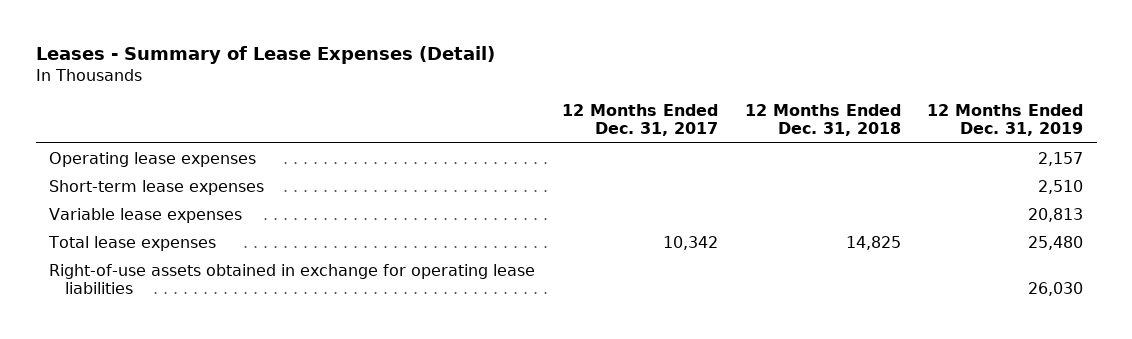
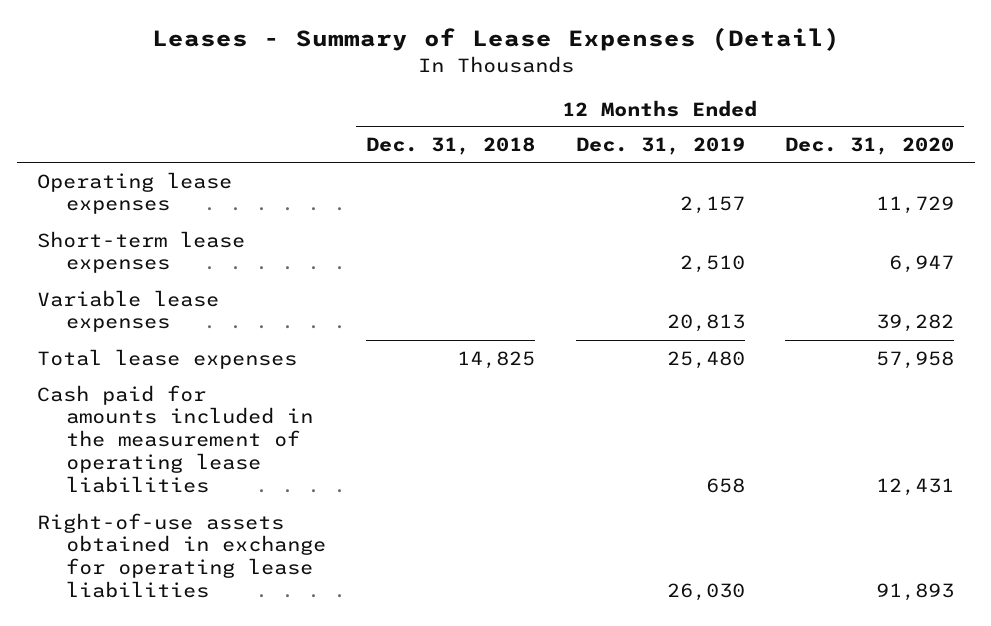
- | 12 Months Ended Dec. 31, 2017 | 12 Months Ended Dec. 31, 2018 | 12 Months Ended Dec. 31, 2019
+ | 12 Months Ended Dec. 31, 2018 | 12 Months Ended Dec. 31, 2019 | 12 Months Ended Dec. 31, 2020
+ Cash paid for amounts included in the measurement of operating lease liabilities | | 658 | 12,431

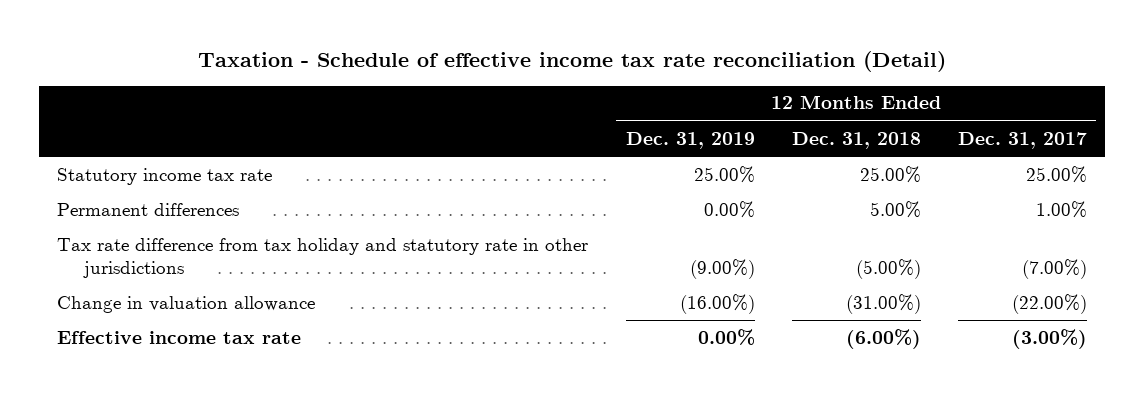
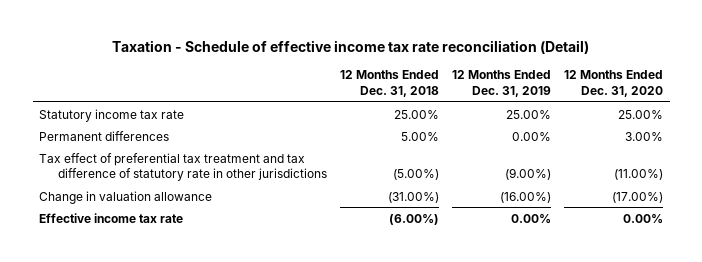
- | 12 Months Ended Dec. 31, 2019 | 12 Months Ended Dec. 31, 2018 | 12 Months Ended Dec. 31, 2017
+ | 12 Months Ended Dec. 31, 2018 | 12 Months Ended Dec. 31, 2019 | 12 Months Ended Dec. 31, 2020
- Tax rate difference from tax holiday and statutory rate in other jurisdictions | (9.00%) | (5.00%) | (7.00%)
+ Tax effect of preferential tax treatment and tax difference of statutory rate in other jurisdictions | (5.00%) | (9.00%) | (11.00%)

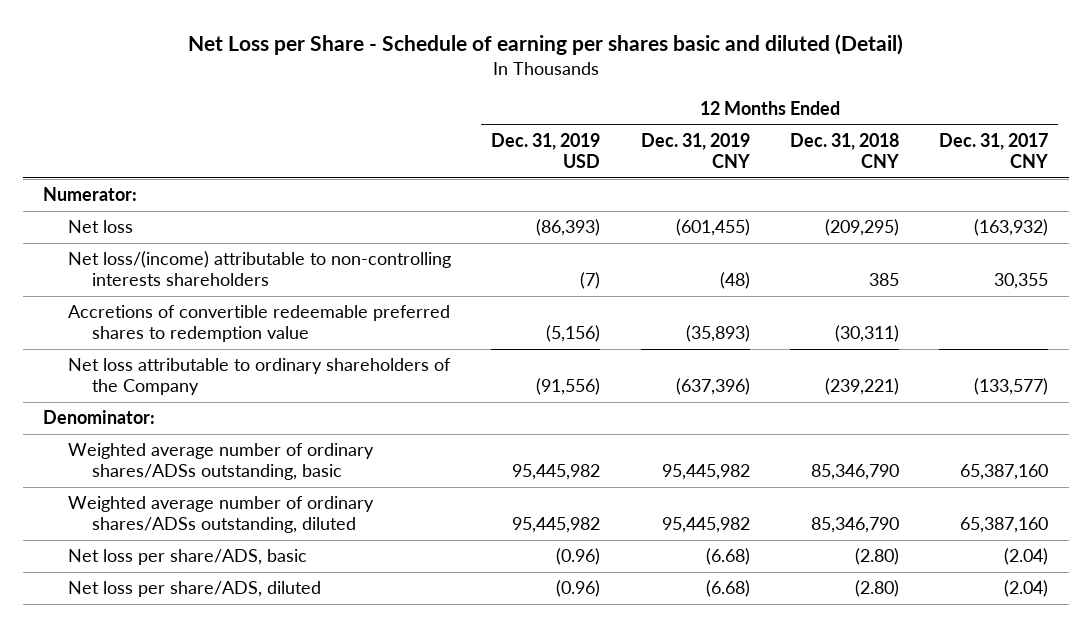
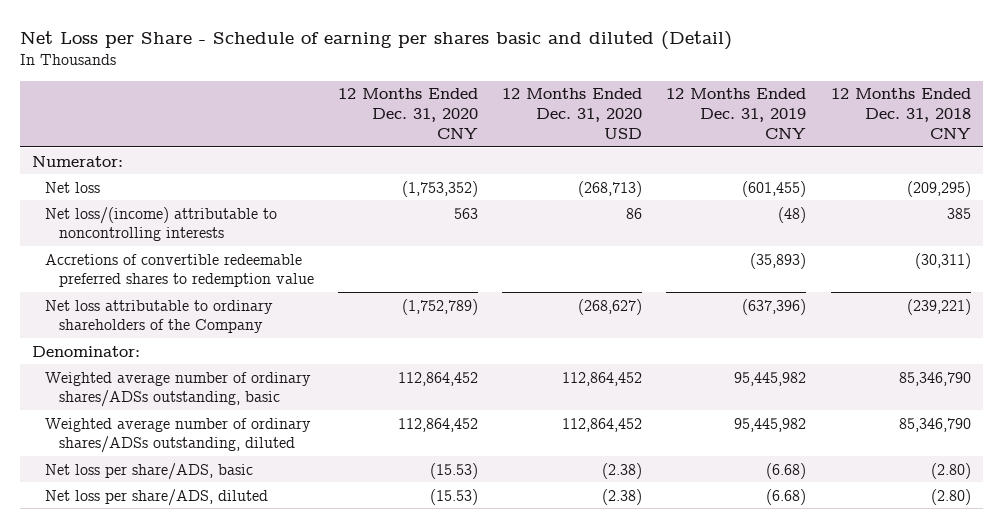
- | 12 Months Ended Dec. 31, 2019 USD | 12 Months Ended Dec. 31, 2019 CNY | 12 Months Ended Dec. 31, 2018 CNY | 12 Months Ended Dec. 31, 2017 CNY
+ | 12 Months Ended Dec. 31, 2020 CNY | 12 Months Ended Dec. 31, 2020 USD | 12 Months Ended Dec. 31, 2019 CNY | 12 Months Ended Dec. 31, 2018 CNY
- Net loss/(income) attributable to non-controlling interests shareholders | (7) | (48) | 385 | 30,355
+ Net loss/(income) attributable to noncontrolling interests | 563 | 86 | (48) | 385

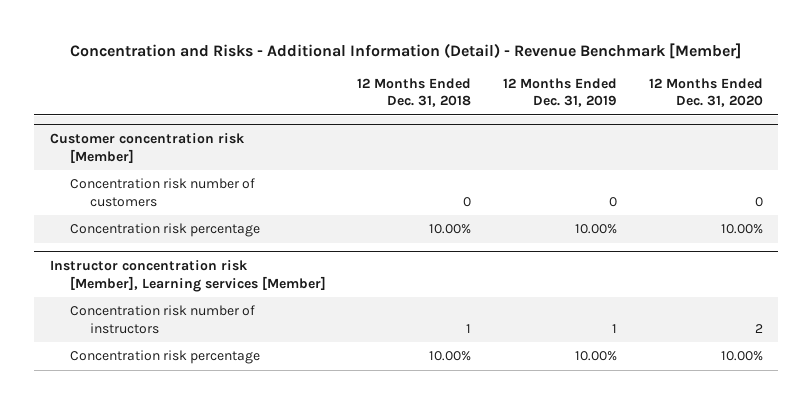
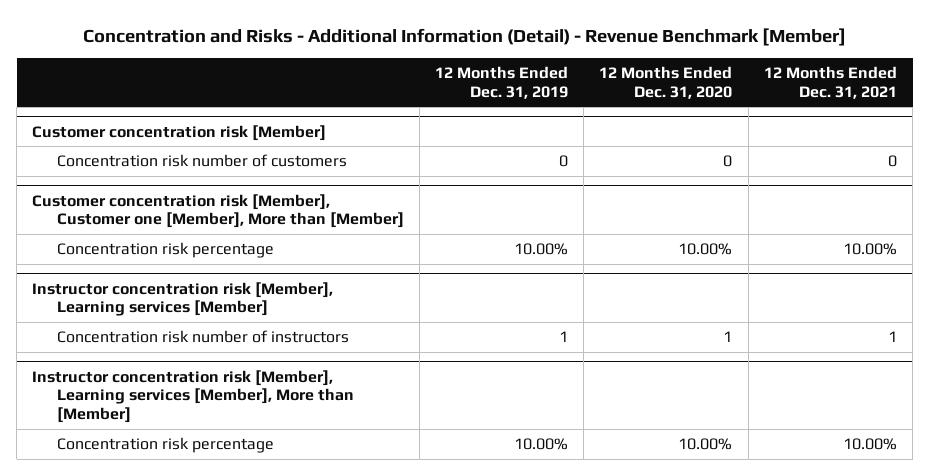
- | 12 Months Ended Dec. 31, 2018 | 12 Months Ended Dec. 31, 2019 | 12 Months Ended Dec. 31, 2020
+ | 12 Months Ended Dec. 31, 2019 | 12 Months Ended Dec. 31, 2020 | 12 Months Ended Dec. 31, 2021
+ Customer concentration risk [Member], Customer one [Member], More than [Member]
@ Instructor concentration risk [Member], Learning services [Member]
- Concentration risk number of instructors | 1 | 1 | 2
+ Concentration risk number of instructors | 1 | 1 | 1
+ Instructor concentration risk [Member], Learning services [Member], More than [Member]

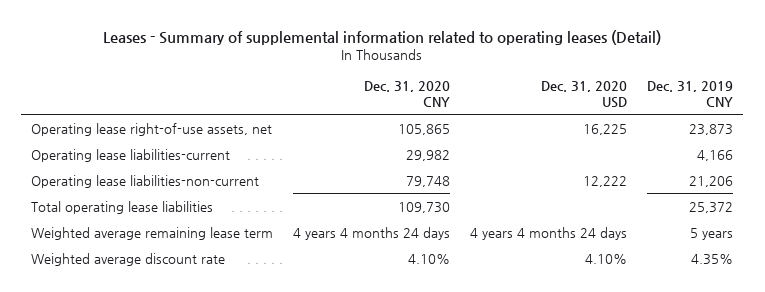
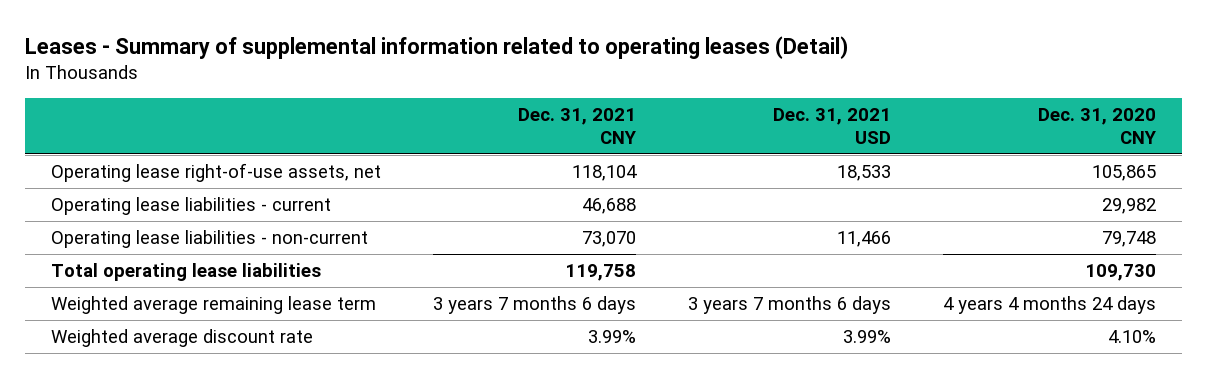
- | Dec. 31, 2020 CNY | Dec. 31, 2020 USD | Dec. 31, 2019 CNY
+ | Dec. 31, 2021 CNY | Dec. 31, 2021 USD | Dec. 31, 2020 CNY
- Operating lease liabilities-current | 29,982 | | 4,166
- Operating lease liabilities-non-current | 79,748 | 12,222 | 21,206
+ Operating lease liabilities - current | 46,688 | | 29,982
+ Operating lease liabilities - non-current | 73,070 | 11,466 | 79,748

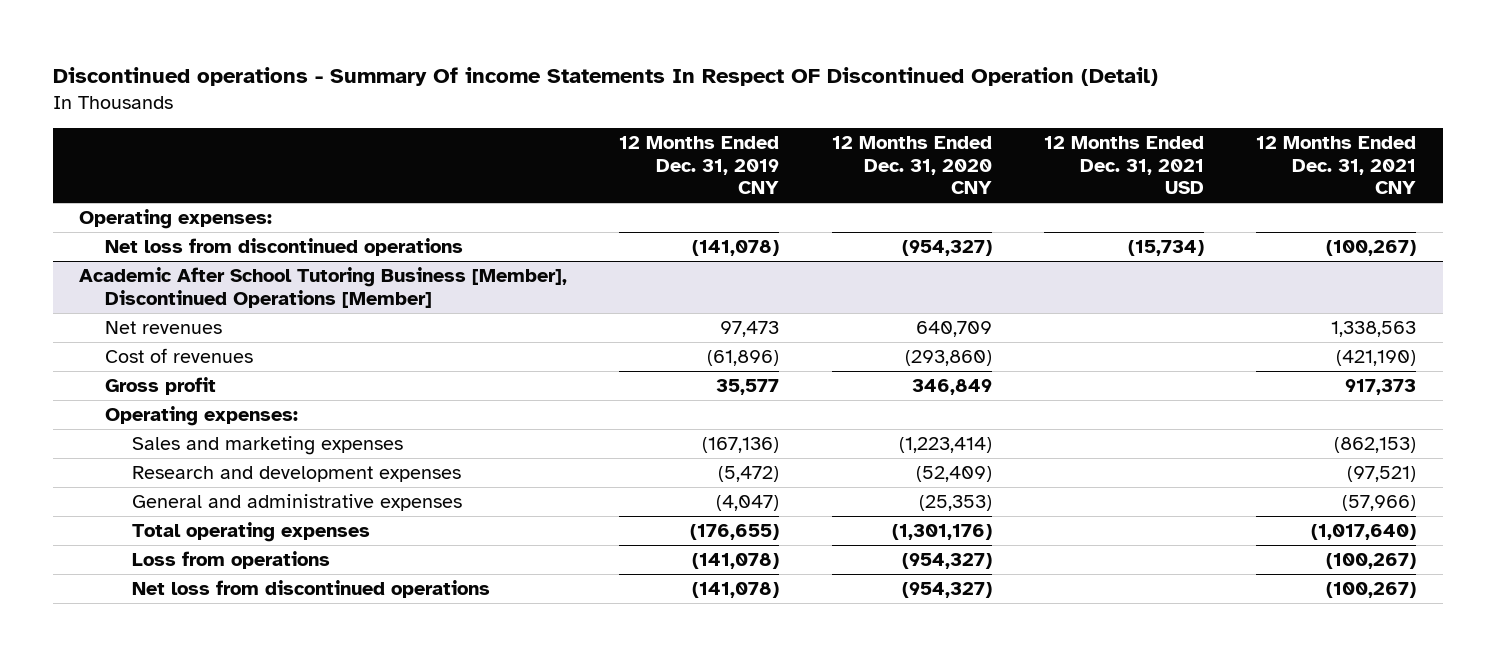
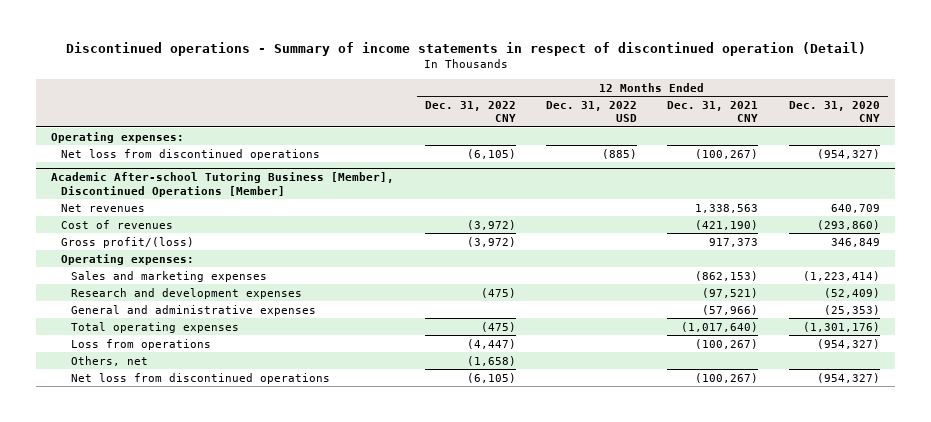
- Discontinued operations - Summary Of income Statements In Respect OF Discontinued Operation (Detail)
+ Discontinued operations - Summary of income statements in respect of discontinued operation (Detail)
- | 12 Months Ended Dec. 31, 2019 CNY | 12 Months Ended Dec. 31, 2020 CNY | 12 Months Ended Dec. 31, 2021 USD | 12 Months Ended Dec. 31, 2021 CNY
+ | 12 Months Ended Dec. 31, 2022 CNY | 12 Months Ended Dec. 31, 2022 USD | 12 Months Ended Dec. 31, 2021 CNY | 12 Months Ended Dec. 31, 2020 CNY
- Academic After School Tutoring Business [Member], Discontinued Operations [Member]
+ Academic After-school Tutoring Business [Member], Discontinued Operations [Member]
- Gross profit | 35,577 | 346,849 | | 917,373
+ Gross profit/(loss) | (3,972) | | 917,373 | 346,849
+ Others, net | (1,658) | | |

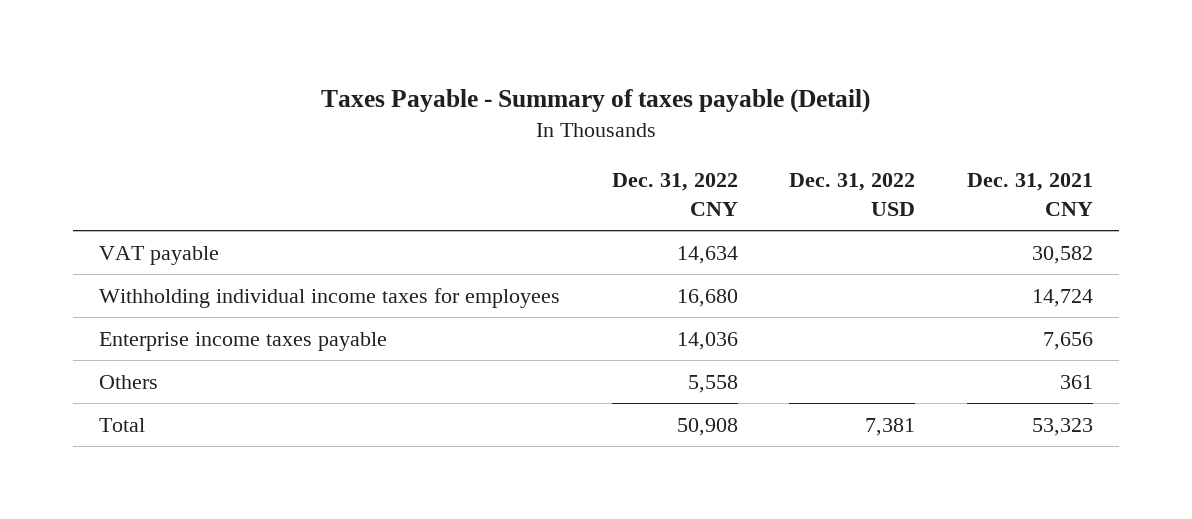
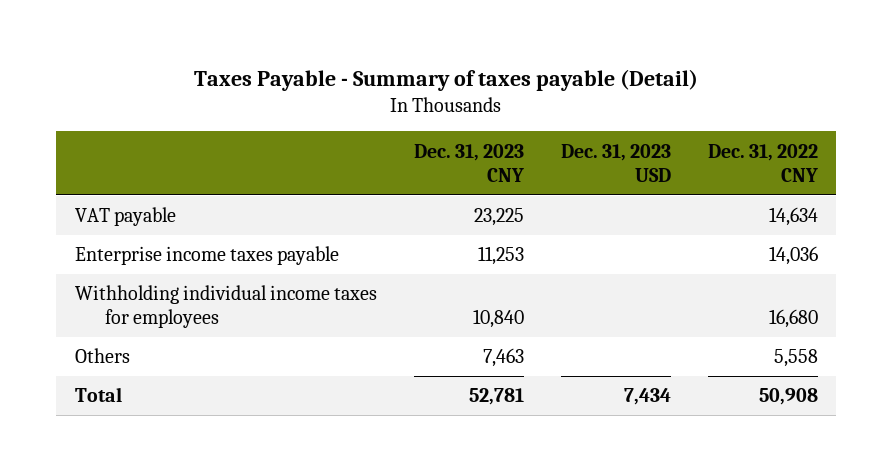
- | Dec. 31, 2022 CNY | Dec. 31, 2022 USD | Dec. 31, 2021 CNY
+ | Dec. 31, 2023 CNY | Dec. 31, 2023 USD | Dec. 31, 2022 CNY
moved down: Withholding individual income taxes for employees | 10,840 | | 16,680

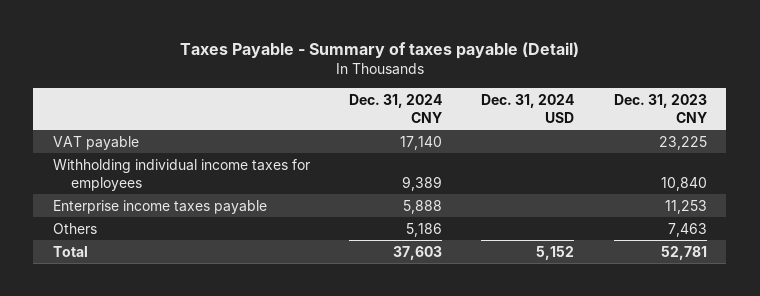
- | Dec. 31, 2023 CNY | Dec. 31, 2023 USD | Dec. 31, 2022 CNY
+ | Dec. 31, 2024 CNY | Dec. 31, 2024 USD | Dec. 31, 2023 CNY
moved down: Enterprise income taxes payable | 5,888 | | 11,253

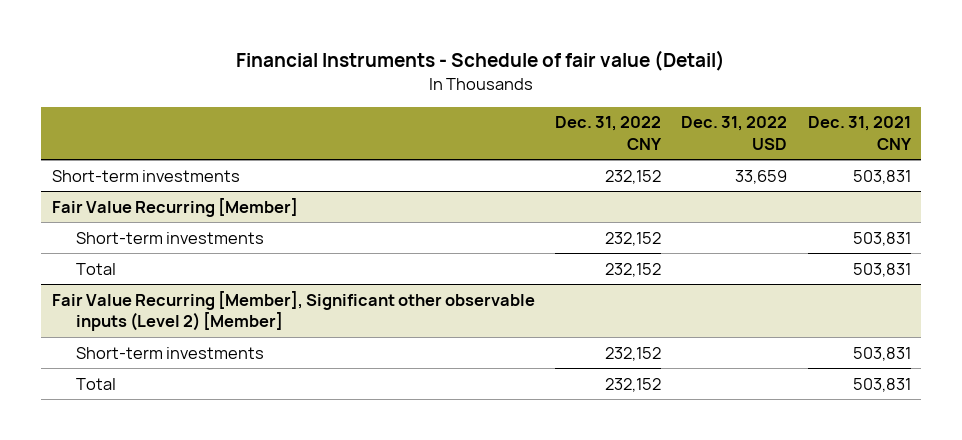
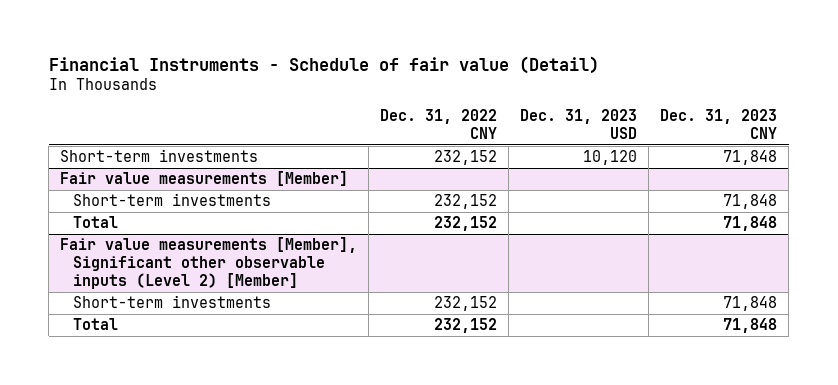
- | Dec. 31, 2022 CNY | Dec. 31, 2022 USD | Dec. 31, 2021 CNY
+ | Dec. 31, 2022 CNY | Dec. 31, 2023 USD | Dec. 31, 2023 CNY
- Fair Value Recurring [Member]
+ Fair value measurements [Member]
- Fair Value Recurring [Member], Significant other observable inputs (Level 2) [Member]
+ Fair value measurements [Member], Significant other observable inputs (Level 2) [Member]

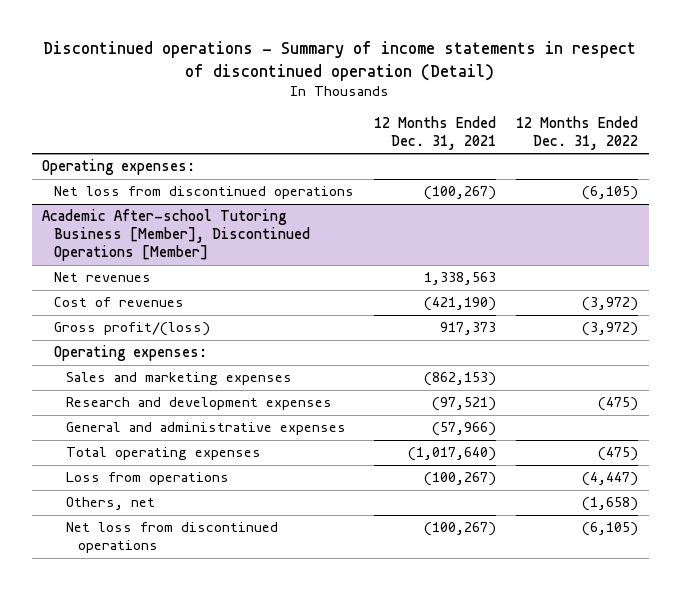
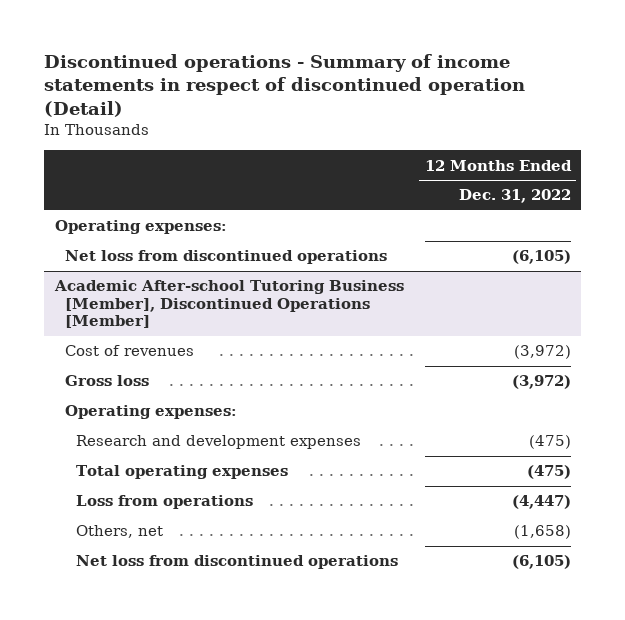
- | 12 Months Ended Dec. 31, 2021 | 12 Months Ended Dec. 31, 2022
+ | 12 Months Ended Dec. 31, 2022
@ Academic After-school Tutoring Business [Member], Discontinued Operations [Member]
- Net revenues | 1,338,563 |
- Gross profit/(loss) | 917,373 | (3,972)
+ Gross loss | (3,972)
- Sales and marketing expenses | (862,153) |
- General and administrative expenses | (57,966) |

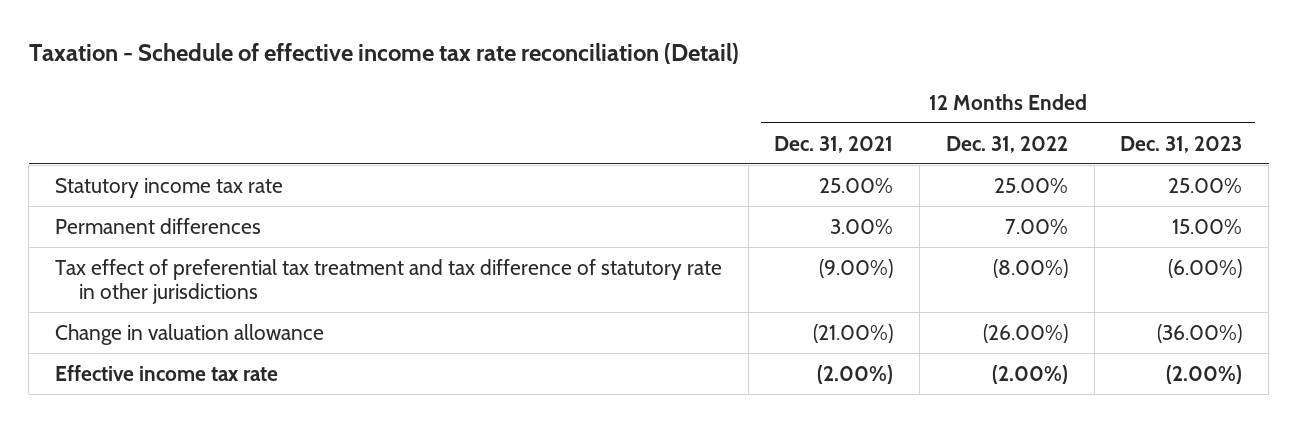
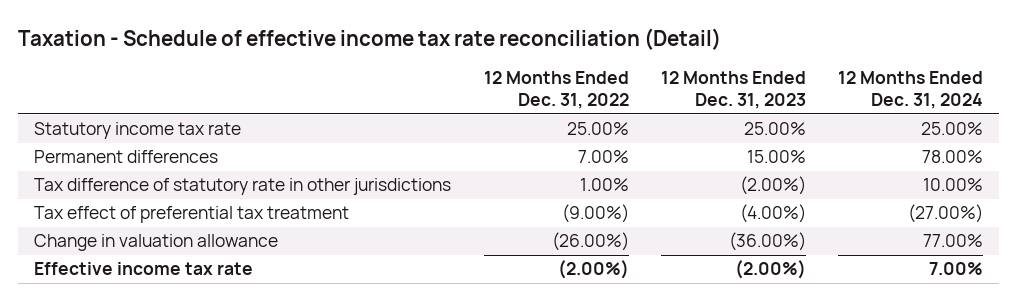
- | 12 Months Ended Dec. 31, 2021 | 12 Months Ended Dec. 31, 2022 | 12 Months Ended Dec. 31, 2023
+ | 12 Months Ended Dec. 31, 2022 | 12 Months Ended Dec. 31, 2023 | 12 Months Ended Dec. 31, 2024
- Tax effect of preferential tax treatment and tax difference of statutory rate in other jurisdictions | (9.00%) | (8.00%) | (6.00%)
+ Tax difference of statutory rate in other jurisdictions | 1.00% | (2.00%) | 10.00%
+ Tax effect of preferential tax treatment | (9.00%) | (4.00%) | (27.00%)

